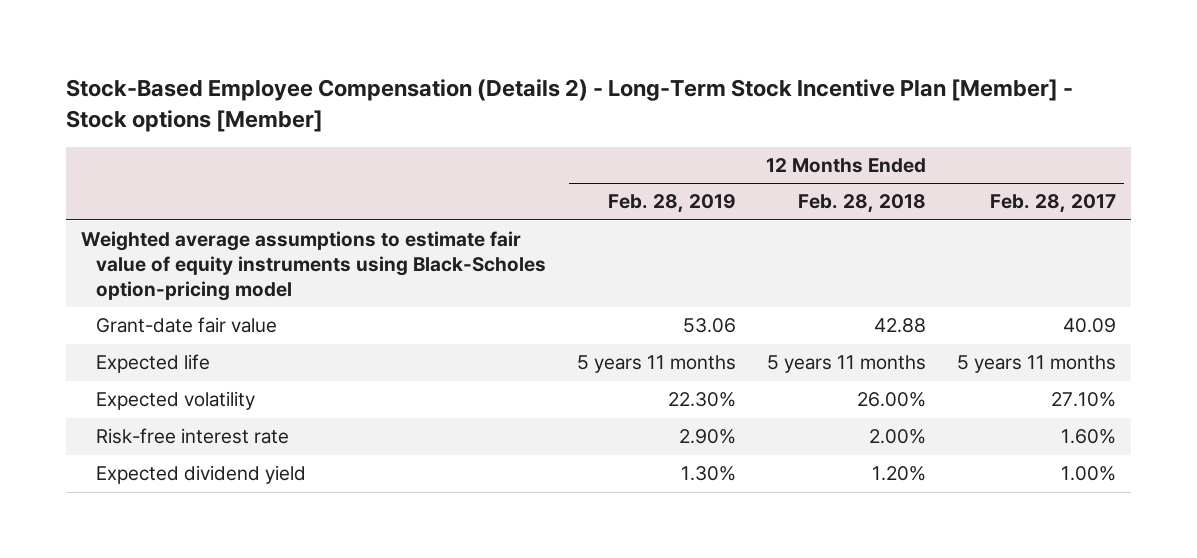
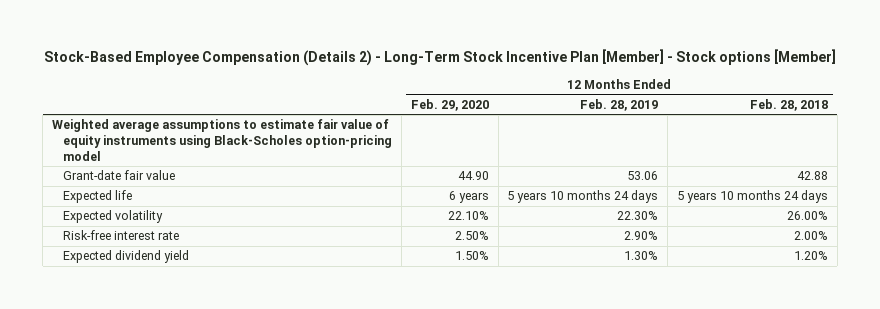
- | 12 Months Ended Feb. 28, 2019 | 12 Months Ended Feb. 28, 2018 | 12 Months Ended Feb. 28, 2017
+ | 12 Months Ended Feb. 29, 2020 | 12 Months Ended Feb. 28, 2019 | 12 Months Ended Feb. 28, 2018
- Expected life | 5 years 11 months | 5 years 11 months | 5 years 11 months
+ Expected life | 6 years | 5 years 10 months 24 days | 5 years 10 months 24 days

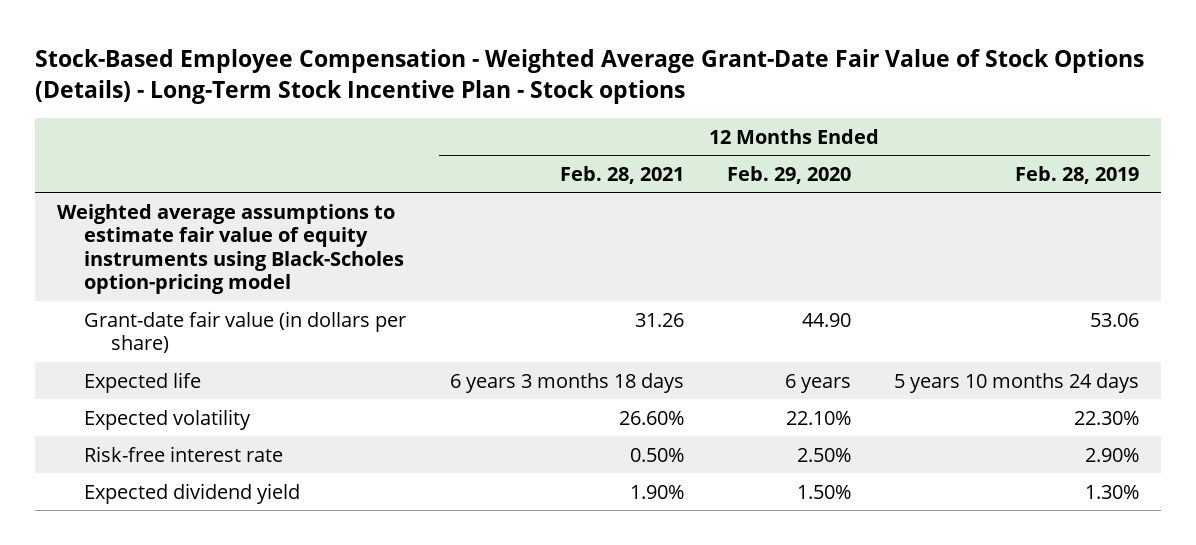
- Stock-Based Employee Compensation (Details 2) - Long-Term Stock Incentive Plan [Member] - Stock options [Member]
+ Stock-Based Employee Compensation - Weighted Average Grant-Date Fair Value of Stock Options (Details) - Long-Term Stock Incentive Plan - Stock options
- | 12 Months Ended Feb. 29, 2020 | 12 Months Ended Feb. 28, 2019 | 12 Months Ended Feb. 28, 2018
+ | 12 Months Ended Feb. 28, 2021 | 12 Months Ended Feb. 29, 2020 | 12 Months Ended Feb. 28, 2019
- Grant-date fair value | 44.90 | 53.06 | 42.88
+ Grant-date fair value (in dollars per share) | 31.26 | 44.90 | 53.06

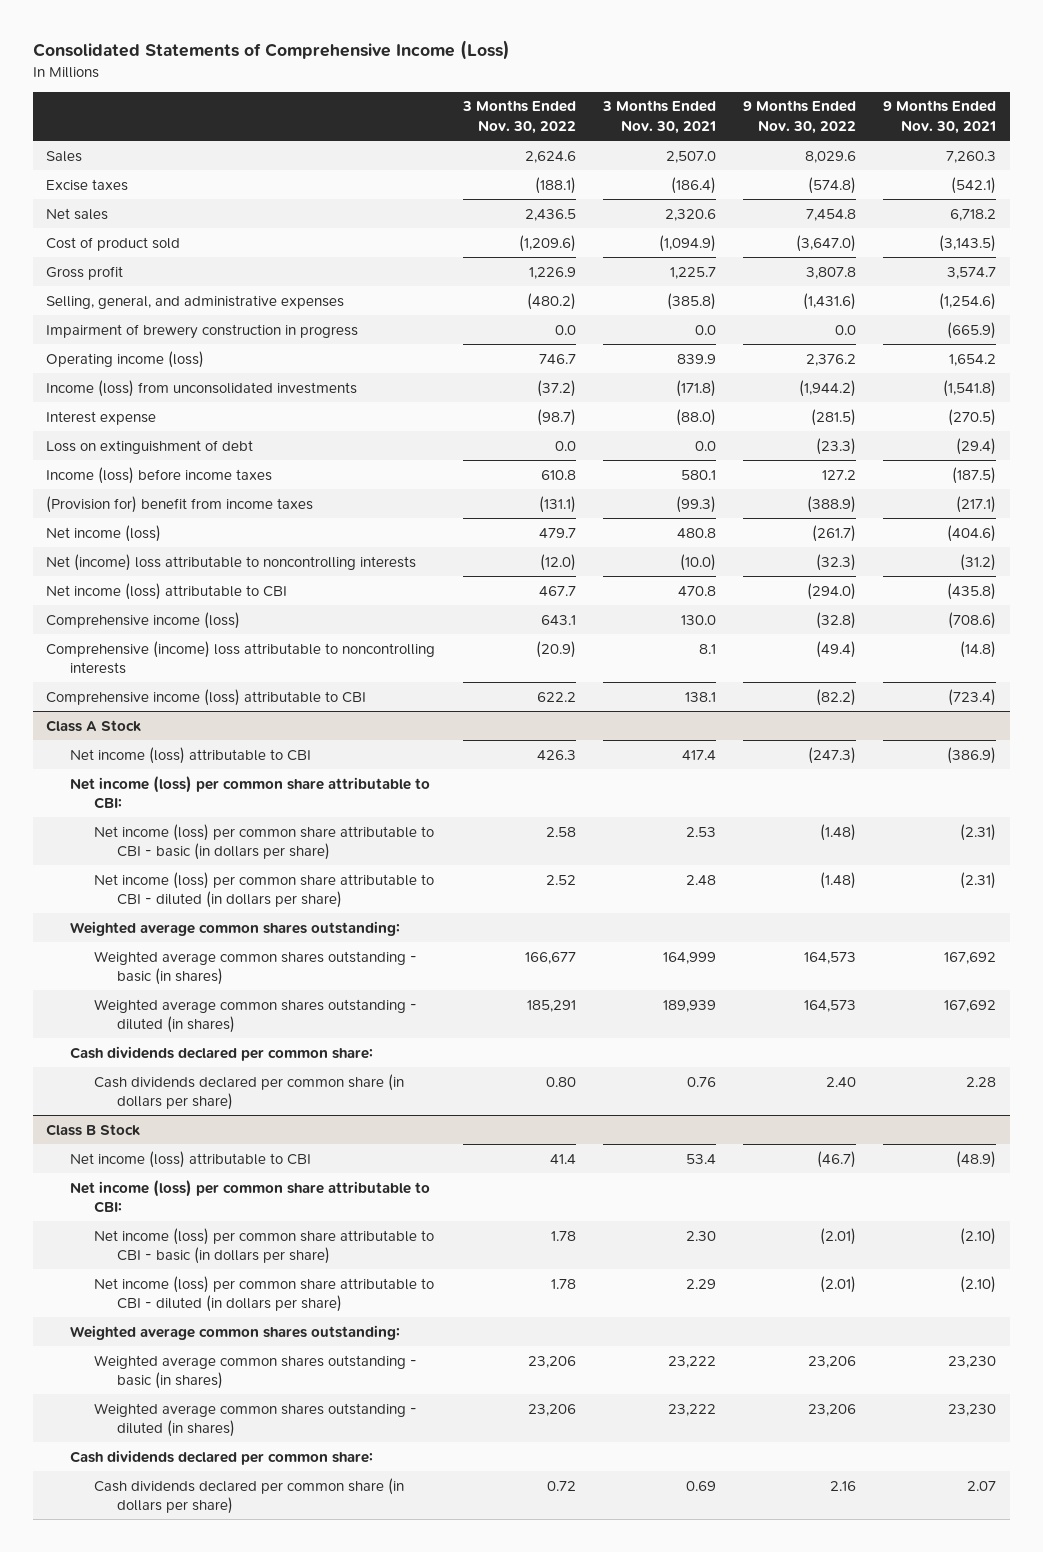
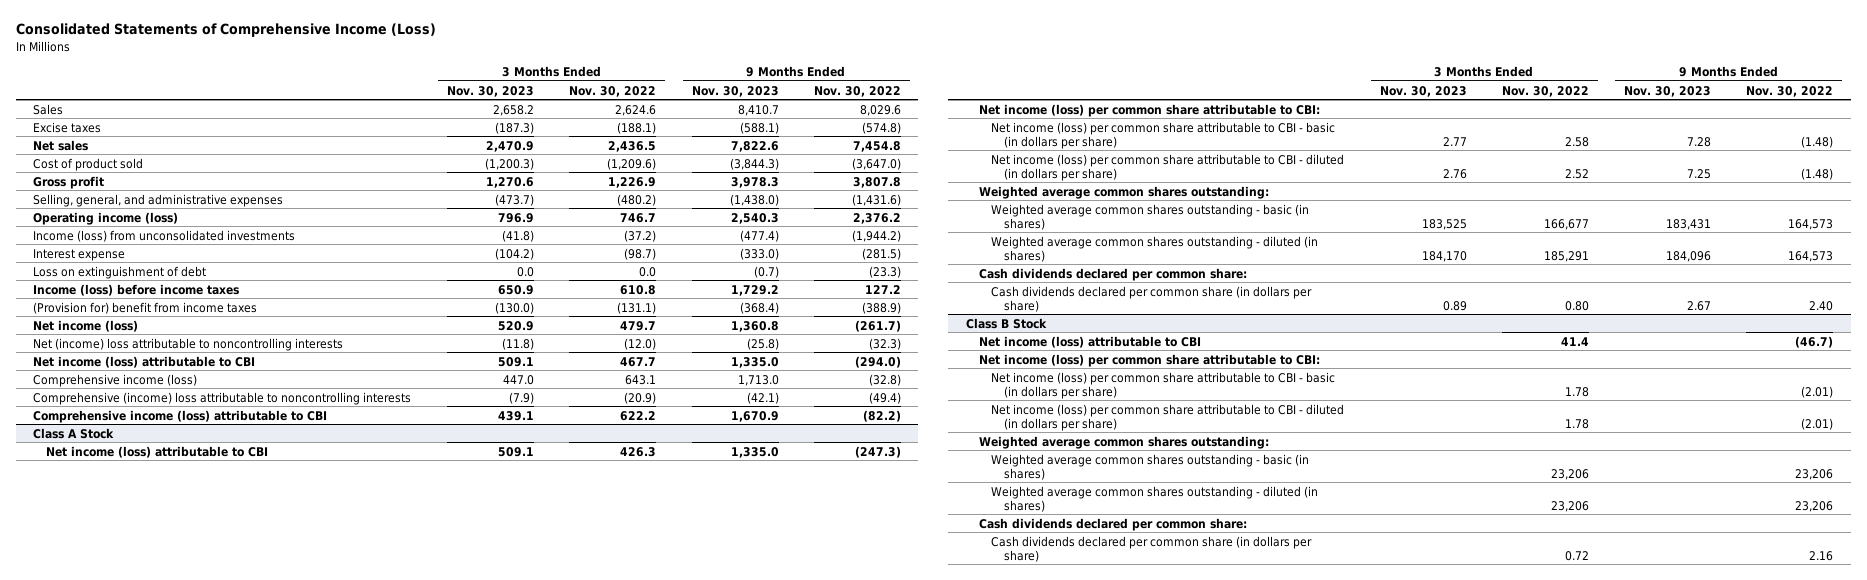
- | 3 Months Ended Nov. 30, 2022 | 3 Months Ended Nov. 30, 2021 | 9 Months Ended Nov. 30, 2022 | 9 Months Ended Nov. 30, 2021
+ | 3 Months Ended Nov. 30, 2023 | 3 Months Ended Nov. 30, 2022 | 9 Months Ended Nov. 30, 2023 | 9 Months Ended Nov. 30, 2022
- Impairment of brewery construction in progress | 0.0 | 0.0 | 0.0 | (665.9)

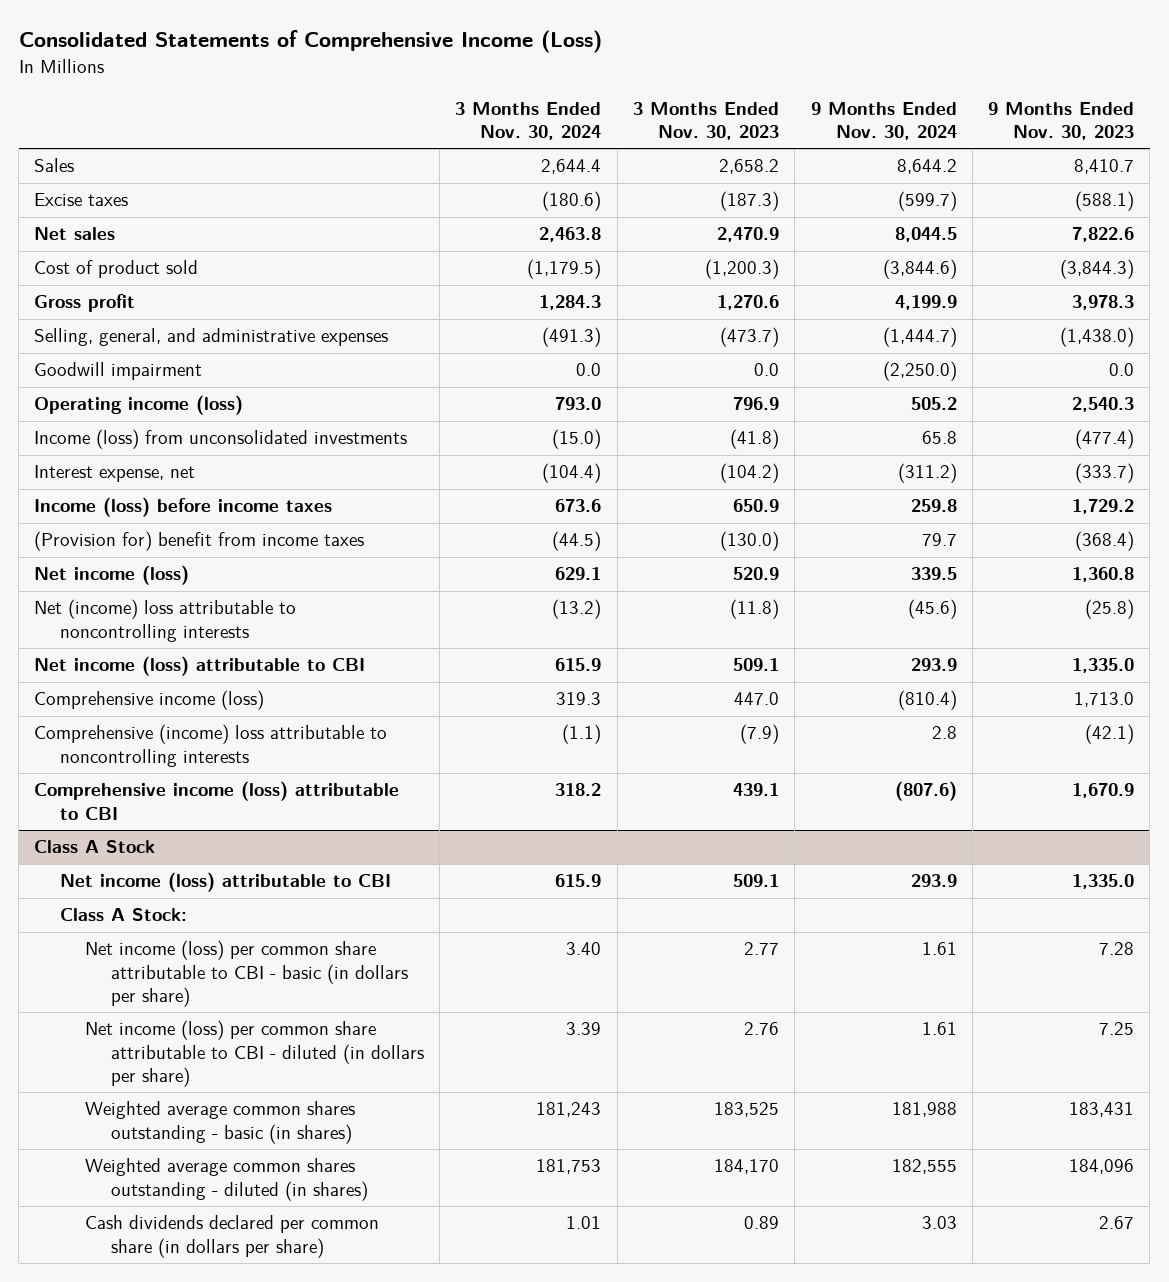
- | 3 Months Ended Nov. 30, 2023 | 3 Months Ended Nov. 30, 2022 | 9 Months Ended Nov. 30, 2023 | 9 Months Ended Nov. 30, 2022
+ | 3 Months Ended Nov. 30, 2024 | 3 Months Ended Nov. 30, 2023 | 9 Months Ended Nov. 30, 2024 | 9 Months Ended Nov. 30, 2023
+ Goodwill impairment | 0.0 | 0.0 | (2,250.0) | 0.0
- Interest expense | (104.2) | (98.7) | (333.0) | (281.5)
- Loss on extinguishment of debt | 0.0 | 0.0 | (0.7) | (23.3)
+ Interest expense, net | (104.4) | (104.2) | (311.2) | (333.7)
@ Class A Stock
- Net income (loss) per common share attributable to CBI:
+ Class A Stock:
- Weighted average common shares outstanding:
- Cash dividends declared per common share:
- Class B Stock
- Net income (loss) attributable to CBI | | 41.4 | | (46.7)
- Net income (loss) per common share attributable to CBI:
- Net income (loss) per common share attributable to CBI - basic (in dollars per share) | | 1.78 | | (2.01)
- Net income (loss) per common share attributable to CBI - diluted (in dollars per share) | | 1.78 | | (2.01)
- Weighted average common shares outstanding:
- Weighted average common shares outstanding - basic (in shares) | | 23,206 | | 23,206
- Weighted average common shares outstanding - diluted (in shares) | | 23,206 | | 23,206
- Cash dividends declared per common share:
- Cash dividends declared per common share (in dollars per share) | | 0.72 | | 2.16

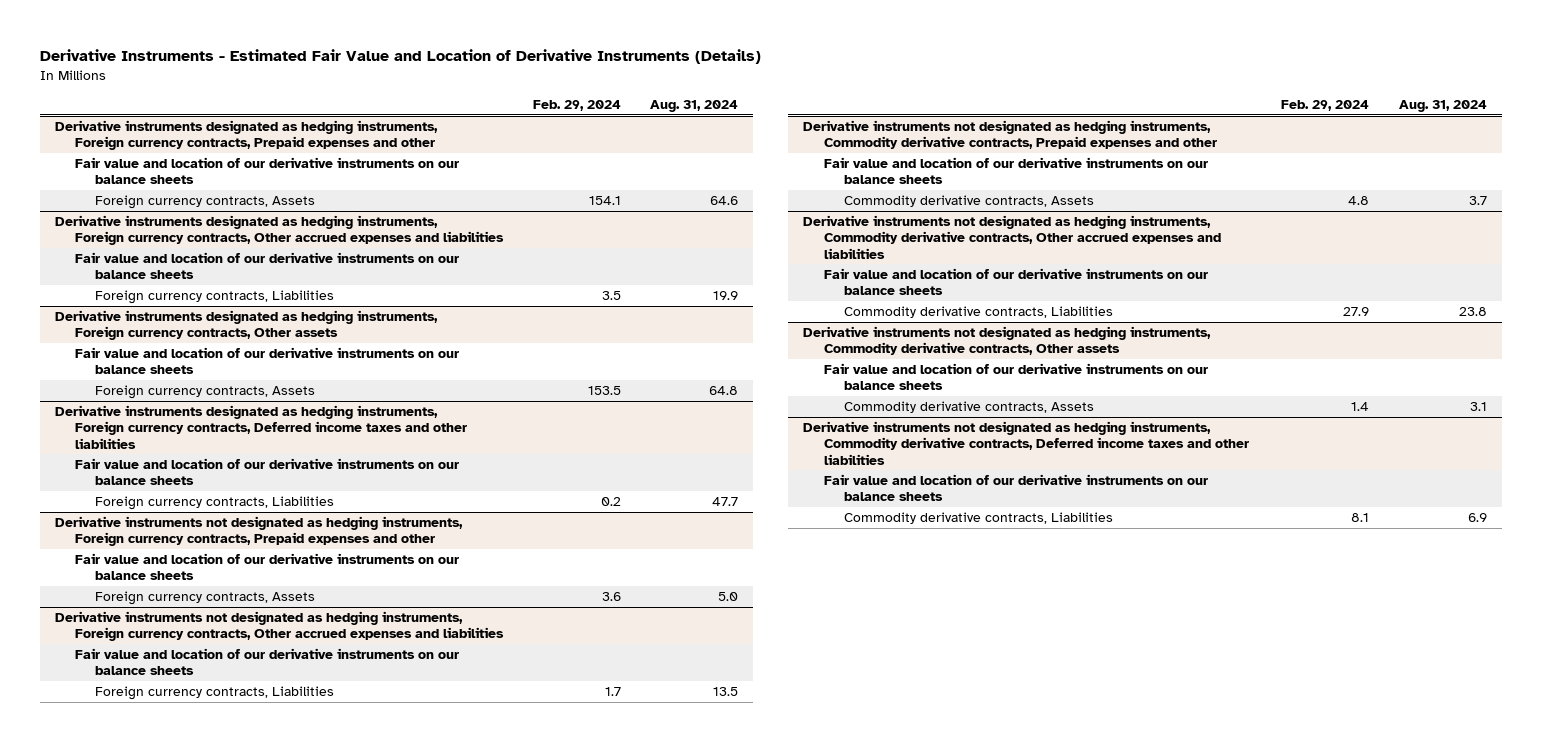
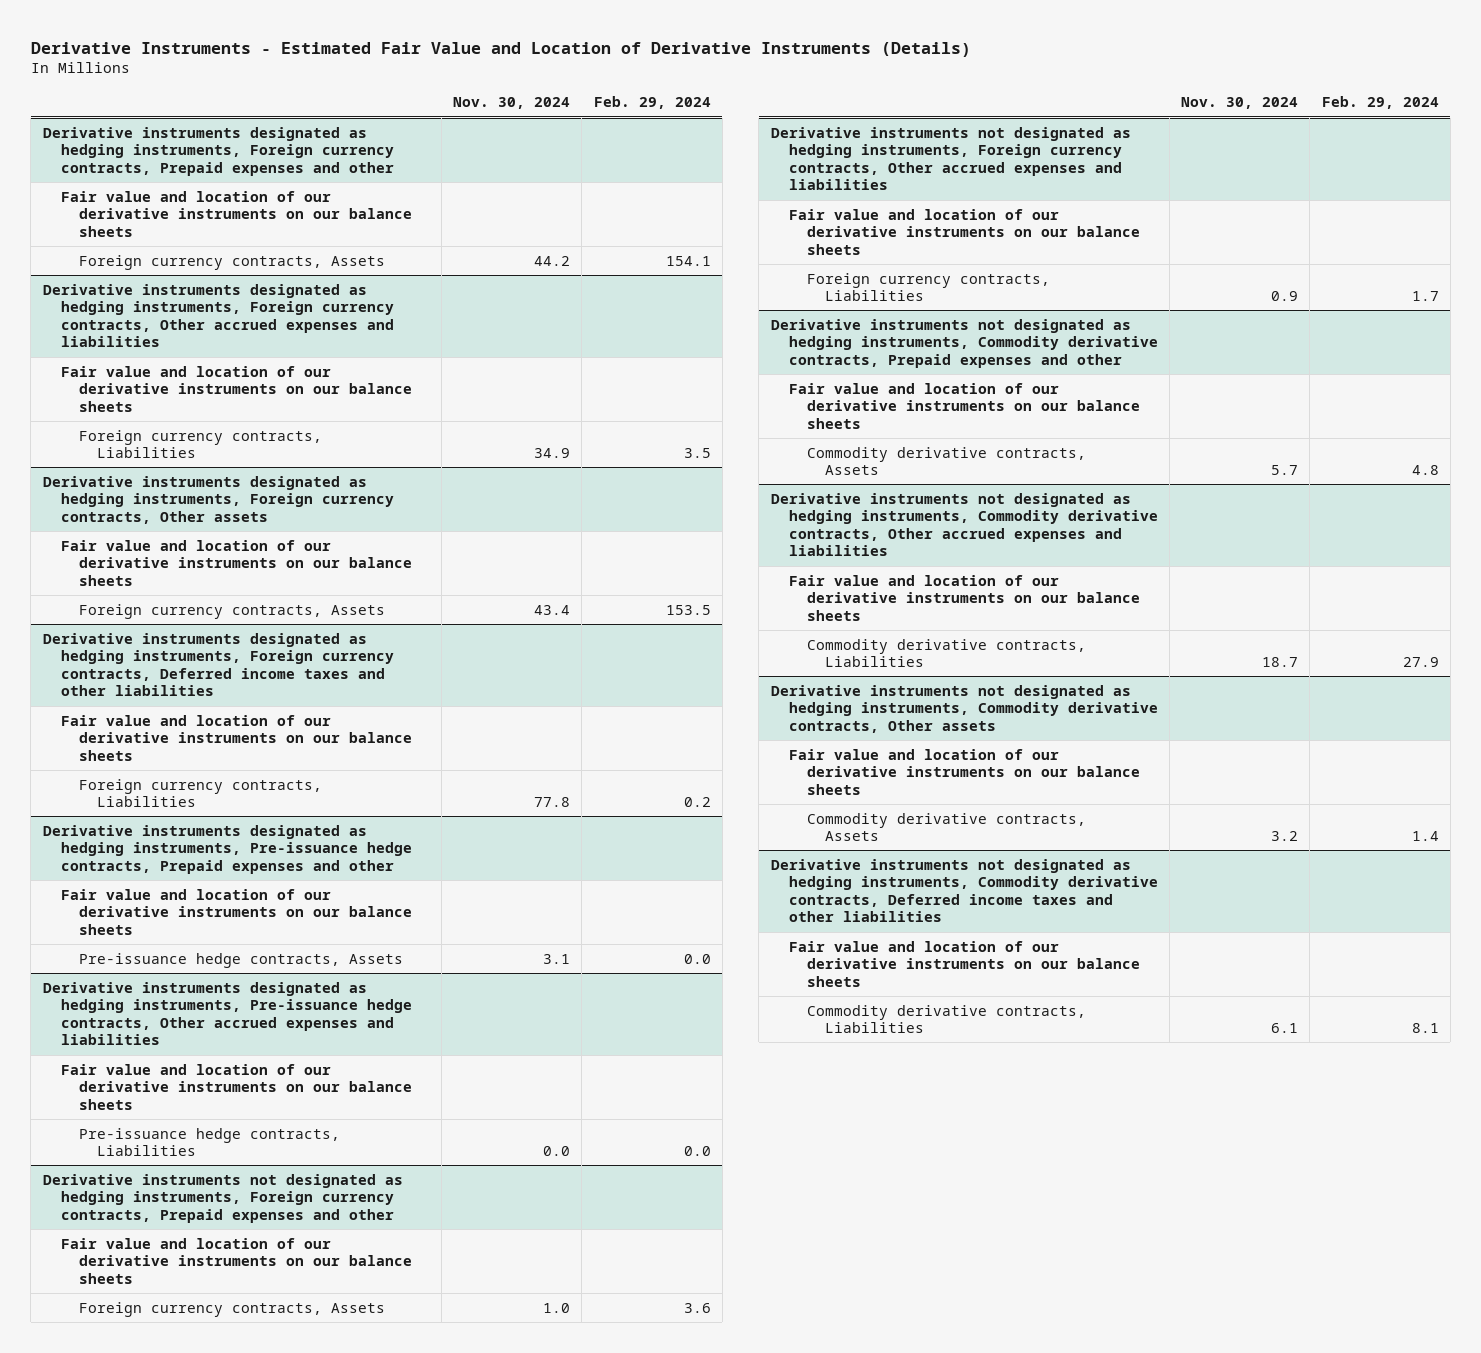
- | Feb. 29, 2024 | Aug. 31, 2024
+ | Nov. 30, 2024 | Feb. 29, 2024
+ Derivative instruments designated as hedging instruments, Pre-issuance hedge contracts, Prepaid expenses and other
+ Fair value and location of our derivative instruments on our balance sheets
+ Pre-issuance hedge contracts, Assets | 3.1 | 0.0
+ Derivative instruments designated as hedging instruments, Pre-issuance hedge contracts, Other accrued expenses and liabilities
+ Fair value and location of our derivative instruments on our balance sheets
+ Pre-issuance hedge contracts, Liabilities | 0.0 | 0.0

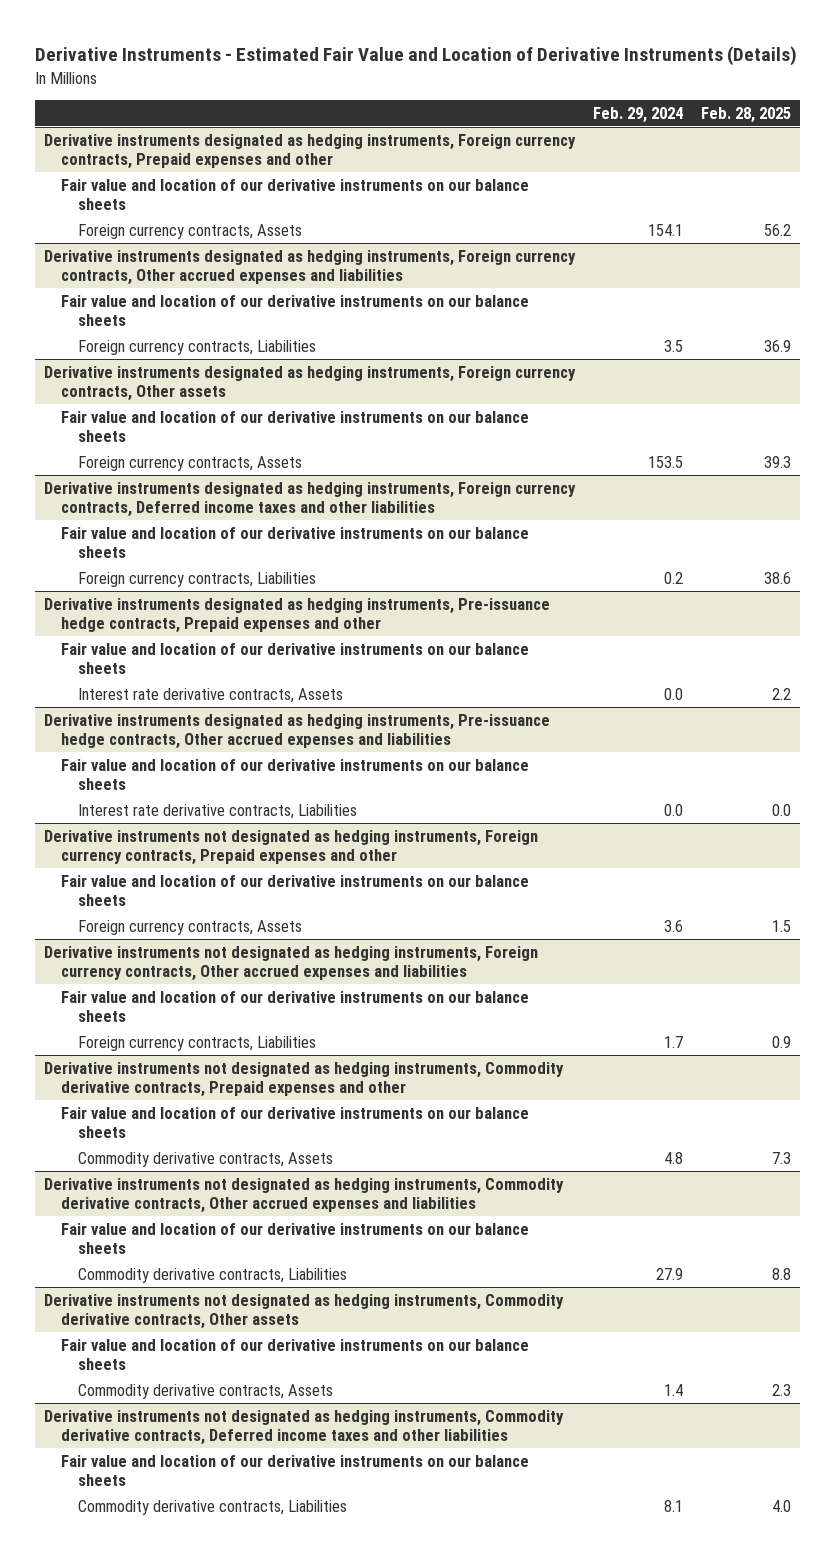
- | Nov. 30, 2024 | Feb. 29, 2024
+ | Feb. 29, 2024 | Feb. 28, 2025
@ Derivative instruments designated as hedging instruments, Pre-issuance hedge contracts, Prepaid expenses and other
- Pre-issuance hedge contracts, Assets | 3.1 | 0.0
+ Interest rate derivative contracts, Assets | 0.0 | 2.2
@ Derivative instruments designated as hedging instruments, Pre-issuance hedge contracts, Other accrued expenses and liabilities
- Pre-issuance hedge contracts, Liabilities | 0.0 | 0.0
+ Interest rate derivative contracts, Liabilities | 0.0 | 0.0

